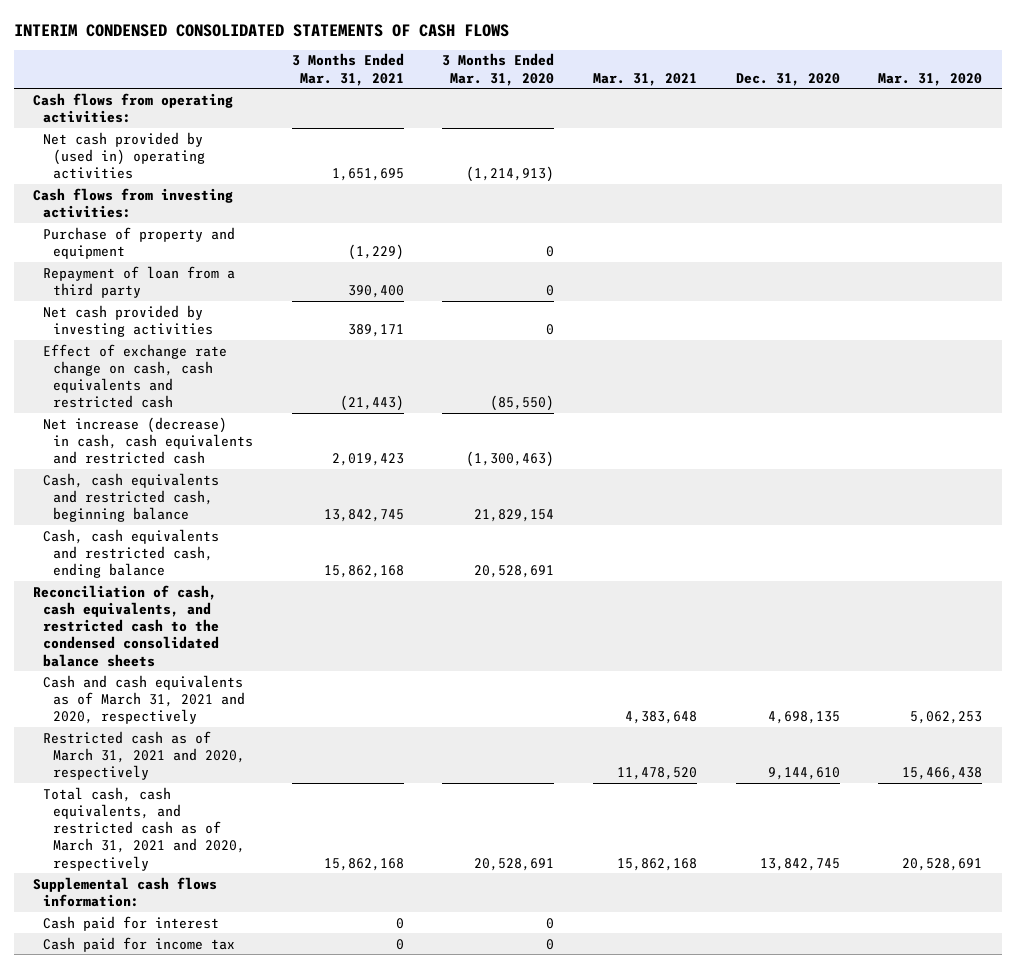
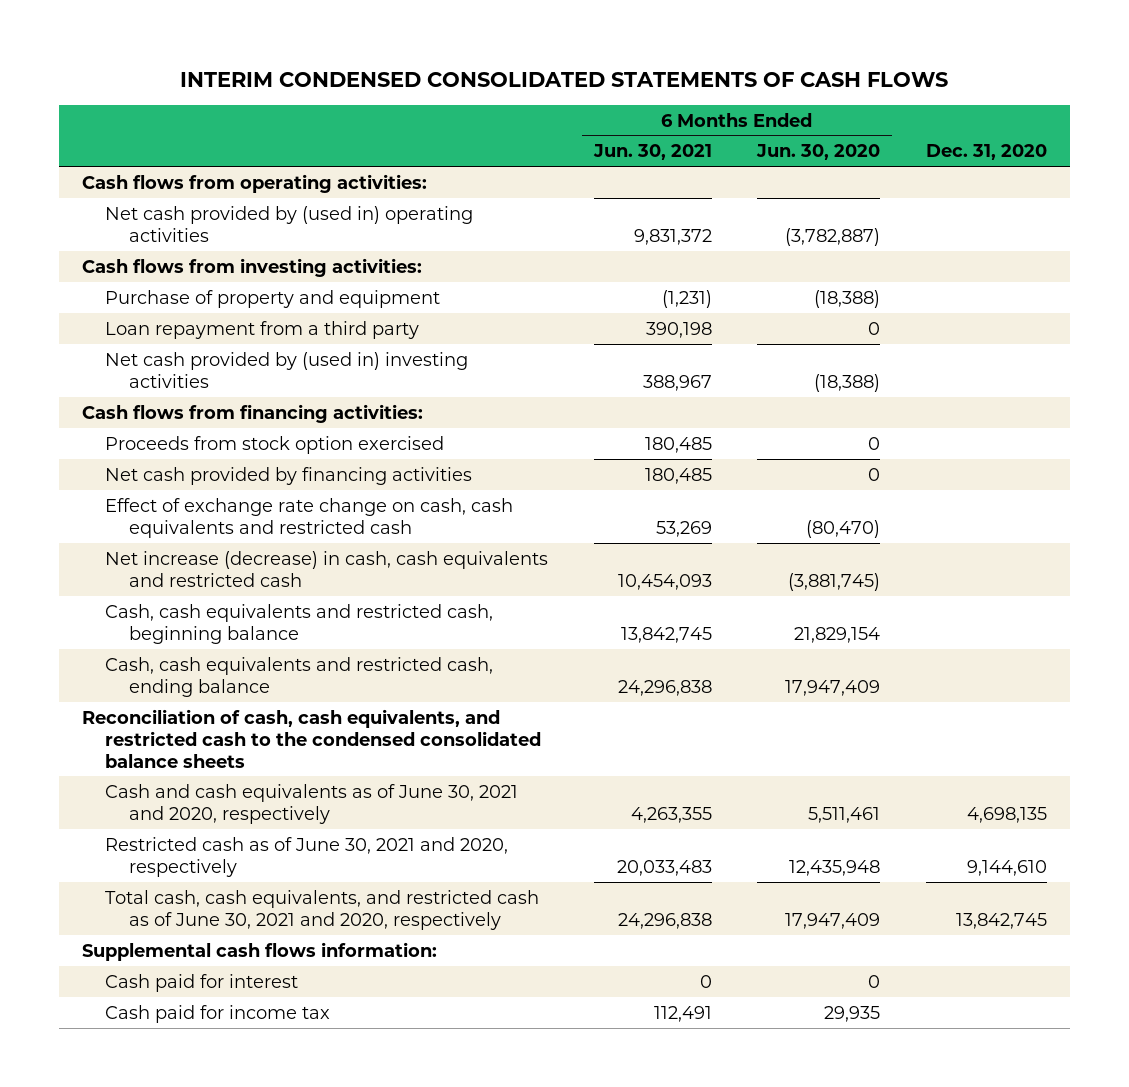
- | 3 Months Ended Mar. 31, 2021 | 3 Months Ended Mar. 31, 2020 | Mar. 31, 2021 | Dec. 31, 2020 | Mar. 31, 2020
+ | 6 Months Ended Jun. 30, 2021 | 6 Months Ended Jun. 30, 2020 | Dec. 31, 2020
- Repayment of loan from a third party | 390,400 | 0 | | |
- Net cash provided by investing activities | 389,171 | 0 | | |
+ Loan repayment from a third party | 390,198 | 0 |
+ Net cash provided by (used in) investing activities | 388,967 | (18,388) |
+ Cash flows from financing activities:
+ Proceeds from stock option exercised | 180,485 | 0 |
+ Net cash provided by financing activities | 180,485 | 0 |
- Cash and cash equivalents as of March 31, 2021 and 2020, respectively | | | 4,383,648 | 4,698,135 | 5,062,253
- Restricted cash as of March 31, 2021 and 2020, respectively | | | 11,478,520 | 9,144,610 | 15,466,438
- Total cash, cash equivalents, and restricted cash as of March 31, 2021 and 2020, respectively | 15,862,168 | 20,528,691 | 15,862,168 | 13,842,745 | 20,528,691
+ Cash and cash equivalents as of June 30, 2021 and 2020, respectively | 4,263,355 | 5,511,461 | 4,698,135
+ Restricted cash as of June 30, 2021 and 2020, respectively | 20,033,483 | 12,435,948 | 9,144,610
+ Total cash, cash equivalents, and restricted cash as of June 30, 2021 and 2020, respectively | 24,296,838 | 17,947,409 | 13,842,745

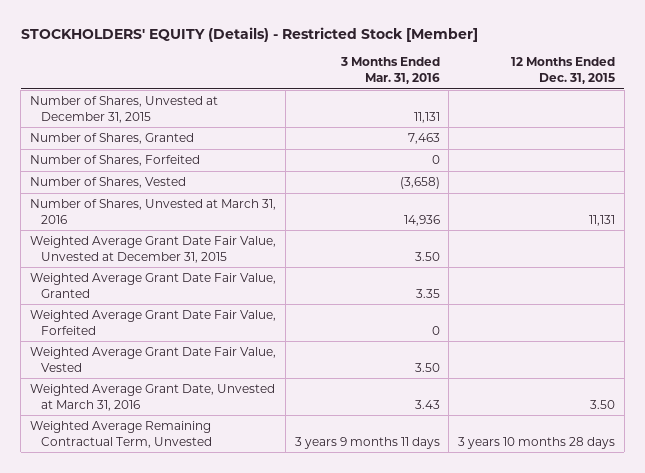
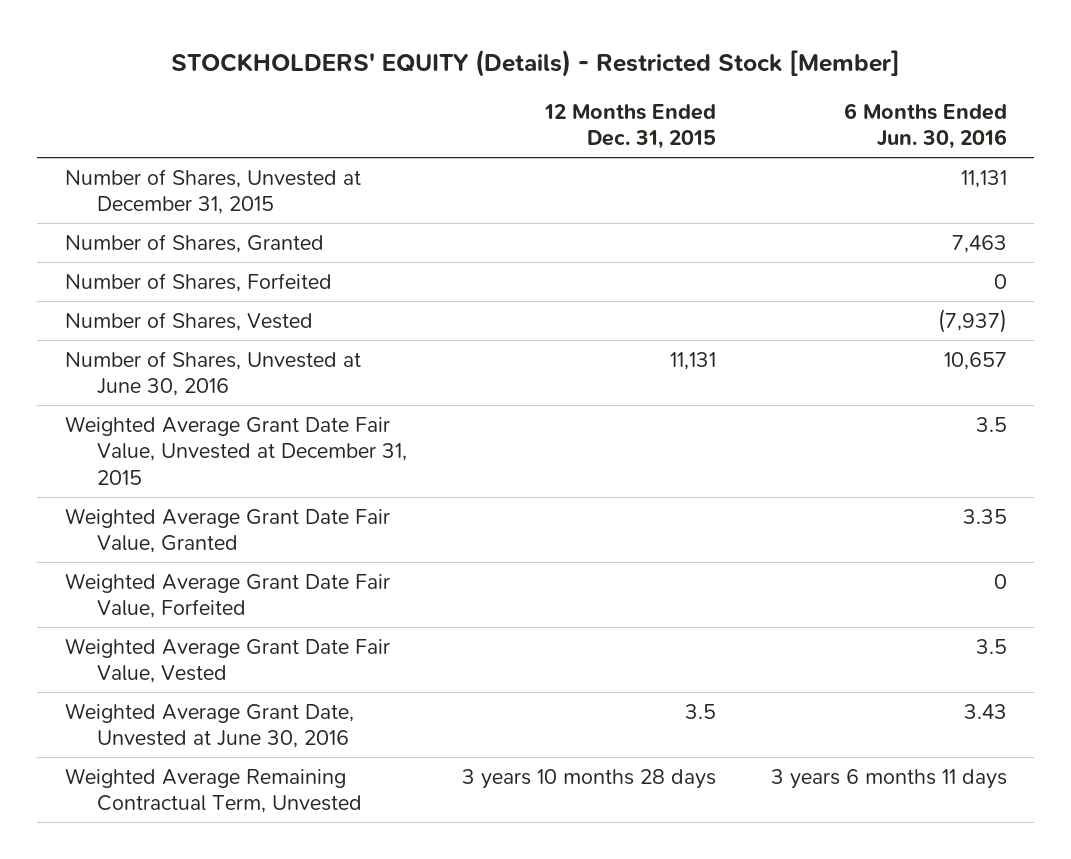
- | 3 Months Ended Mar. 31, 2016 | 12 Months Ended Dec. 31, 2015
+ | 12 Months Ended Dec. 31, 2015 | 6 Months Ended Jun. 30, 2016
- Number of Shares, Unvested at March 31, 2016 | 14,936 | 11,131
+ Number of Shares, Unvested at June 30, 2016 | 11,131 | 10,657
- Weighted Average Grant Date, Unvested at March 31, 2016 | 3.43 | 3.50
+ Weighted Average Grant Date, Unvested at June 30, 2016 | 3.5 | 3.43

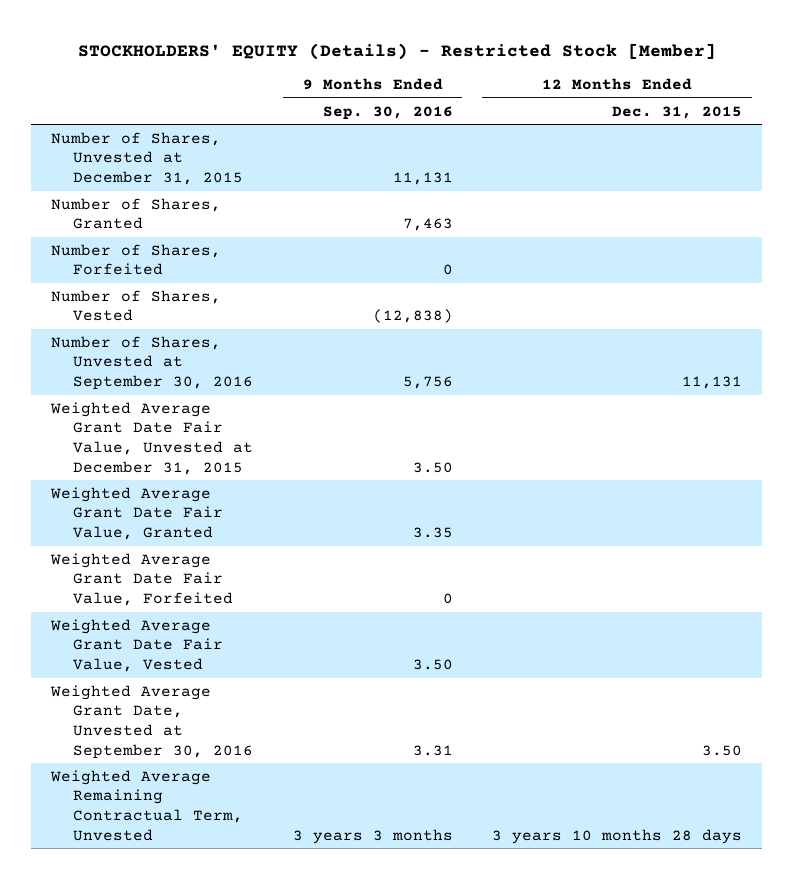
- | 12 Months Ended Dec. 31, 2015 | 6 Months Ended Jun. 30, 2016
+ | 9 Months Ended Sep. 30, 2016 | 12 Months Ended Dec. 31, 2015
- Number of Shares, Unvested at June 30, 2016 | 11,131 | 10,657
+ Number of Shares, Unvested at September 30, 2016 | 5,756 | 11,131
- Weighted Average Grant Date, Unvested at June 30, 2016 | 3.5 | 3.43
+ Weighted Average Grant Date, Unvested at September 30, 2016 | 3.31 | 3.50

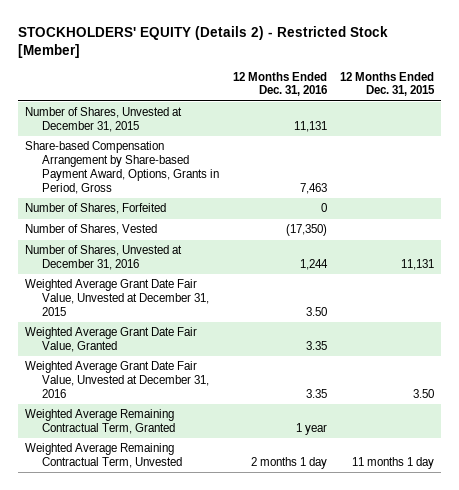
- STOCKHOLDERS' EQUITY (Details) - Restricted Stock [Member]
+ STOCKHOLDERS' EQUITY (Details 2) - Restricted Stock [Member]
- | 9 Months Ended Sep. 30, 2016 | 12 Months Ended Dec. 31, 2015
+ | 12 Months Ended Dec. 31, 2016 | 12 Months Ended Dec. 31, 2015
- Number of Shares, Granted | 7,463 |
+ Share-based Compensation Arrangement by Share-based Payment Award, Options, Grants in Period, Gross | 7,463 |
- Number of Shares, Unvested at September 30, 2016 | 5,756 | 11,131
+ Number of Shares, Unvested at December 31, 2016 | 1,244 | 11,131
- Weighted Average Grant Date Fair Value, Forfeited | 0 |
- Weighted Average Grant Date Fair Value, Vested | 3.50 |
- Weighted Average Grant Date, Unvested at September 30, 2016 | 3.31 | 3.50
- Weighted Average Remaining Contractual Term, Unvested | 3 years 3 months | 3 years 10 months 28 days
+ Weighted Average Grant Date Fair Value, Unvested at December 31, 2016 | 3.35 | 3.50
+ Weighted Average Remaining Contractual Term, Granted | 1 year |
+ Weighted Average Remaining Contractual Term, Unvested | 2 months 1 day | 11 months 1 day

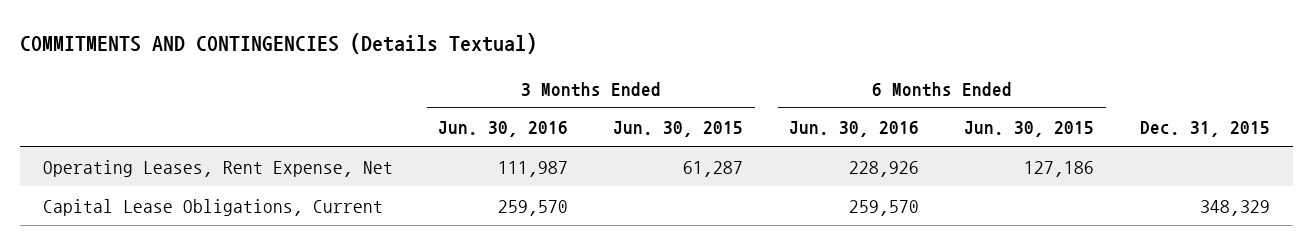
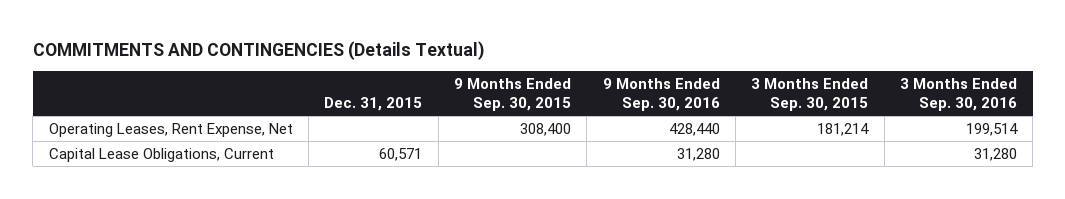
- | 3 Months Ended Jun. 30, 2016 | 3 Months Ended Jun. 30, 2015 | 6 Months Ended Jun. 30, 2016 | 6 Months Ended Jun. 30, 2015 | Dec. 31, 2015
+ | Dec. 31, 2015 | 9 Months Ended Sep. 30, 2015 | 9 Months Ended Sep. 30, 2016 | 3 Months Ended Sep. 30, 2015 | 3 Months Ended Sep. 30, 2016
- Capital Lease Obligations, Current | 259,570 | | 259,570 | | 348,329
+ Capital Lease Obligations, Current | 60,571 | | 31,280 | | 31,280

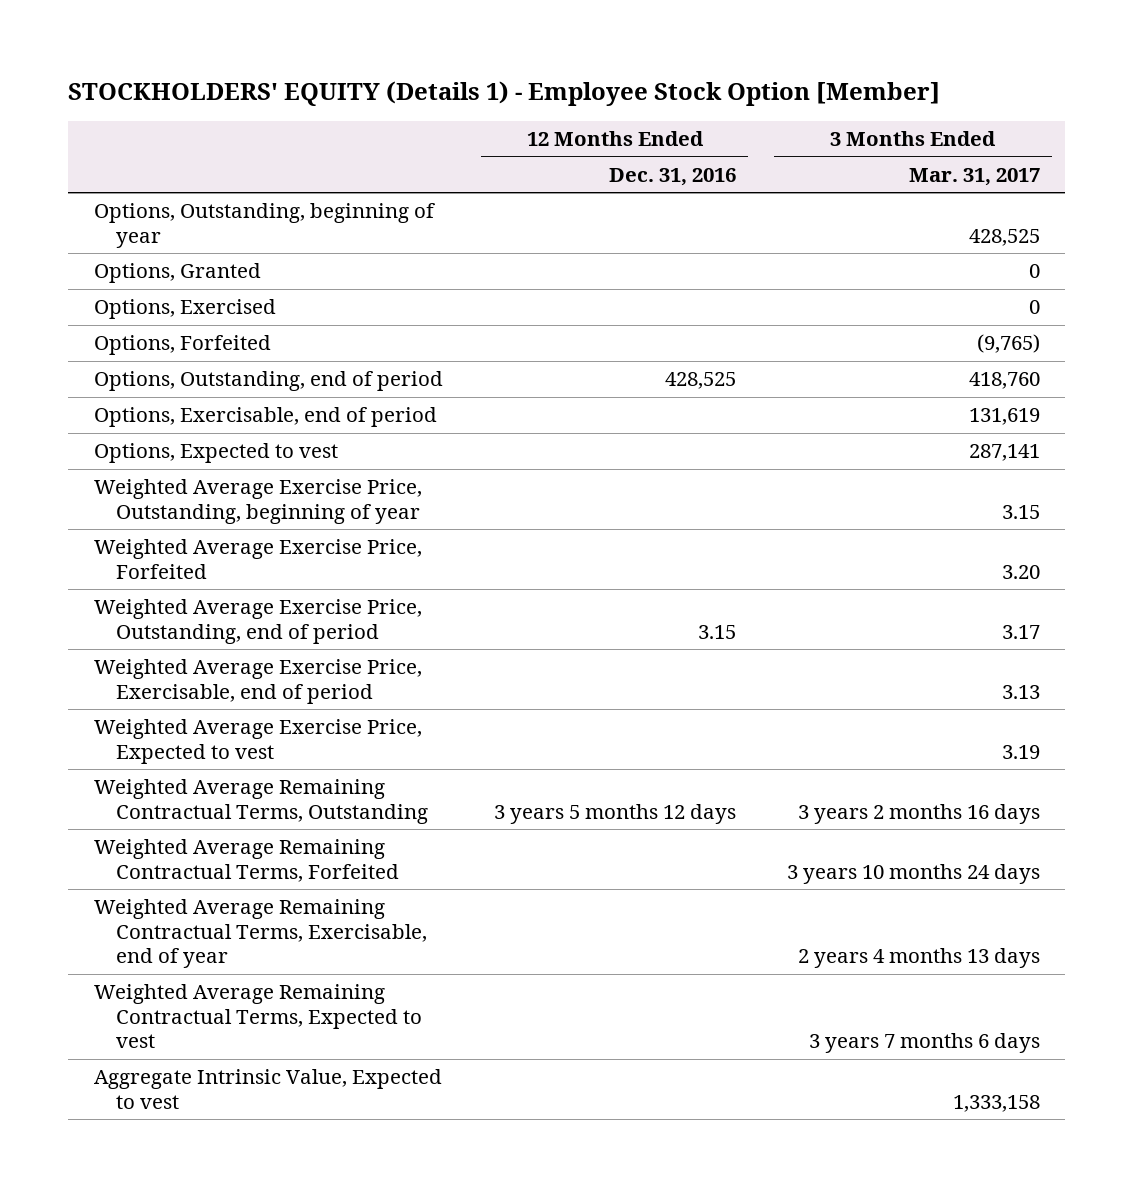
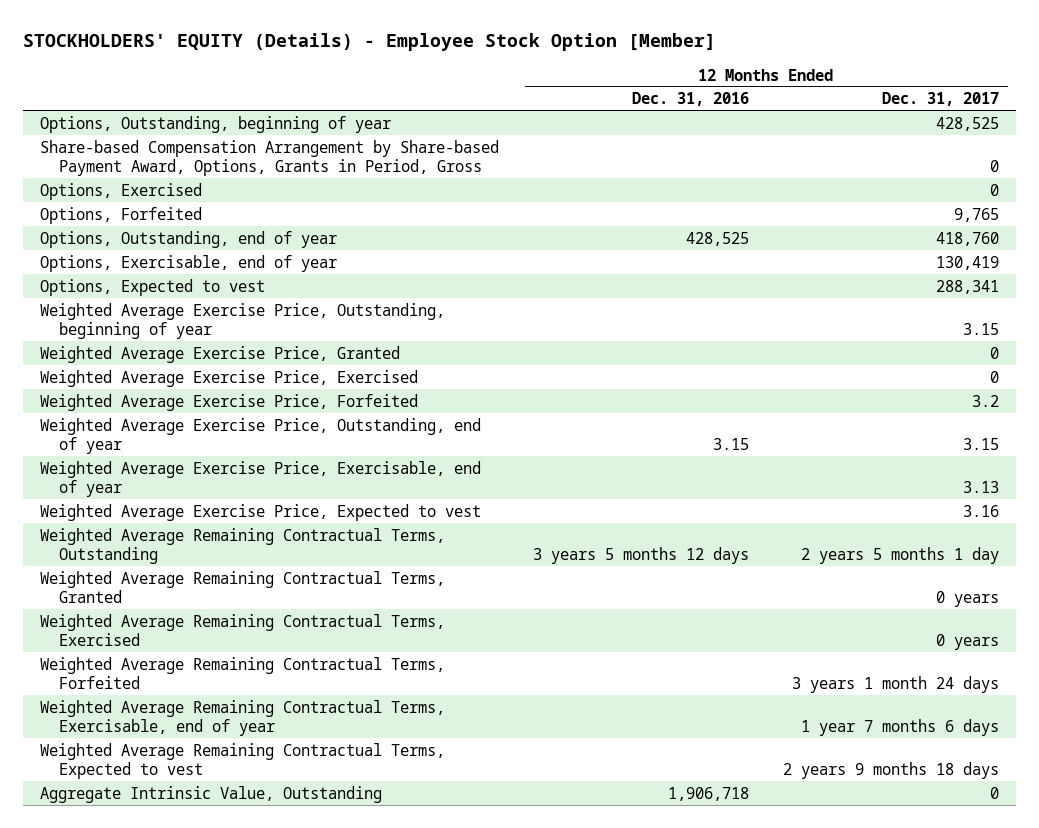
- STOCKHOLDERS' EQUITY (Details 1) - Employee Stock Option [Member]
+ STOCKHOLDERS' EQUITY (Details) - Employee Stock Option [Member]
- | 12 Months Ended Dec. 31, 2016 | 3 Months Ended Mar. 31, 2017
+ | 12 Months Ended Dec. 31, 2016 | 12 Months Ended Dec. 31, 2017
- Options, Granted | | 0
+ Share-based Compensation Arrangement by Share-based Payment Award, Options, Grants in Period, Gross | | 0
- Options, Outstanding, end of period | 428,525 | 418,760
- Options, Exercisable, end of period | | 131,619
+ Options, Outstanding, end of year | 428,525 | 418,760
+ Options, Exercisable, end of year | | 130,419
+ Weighted Average Exercise Price, Granted | | 0
+ Weighted Average Exercise Price, Exercised | | 0
- Weighted Average Exercise Price, Outstanding, end of period | 3.15 | 3.17
- Weighted Average Exercise Price, Exercisable, end of period | | 3.13
+ Weighted Average Exercise Price, Outstanding, end of year | 3.15 | 3.15
+ Weighted Average Exercise Price, Exercisable, end of year | | 3.13
+ Weighted Average Remaining Contractual Terms, Granted | | 0 years
+ Weighted Average Remaining Contractual Terms, Exercised | | 0 years
- Aggregate Intrinsic Value, Expected to vest | | 1,333,158
+ Aggregate Intrinsic Value, Outstanding | 1,906,718 | 0

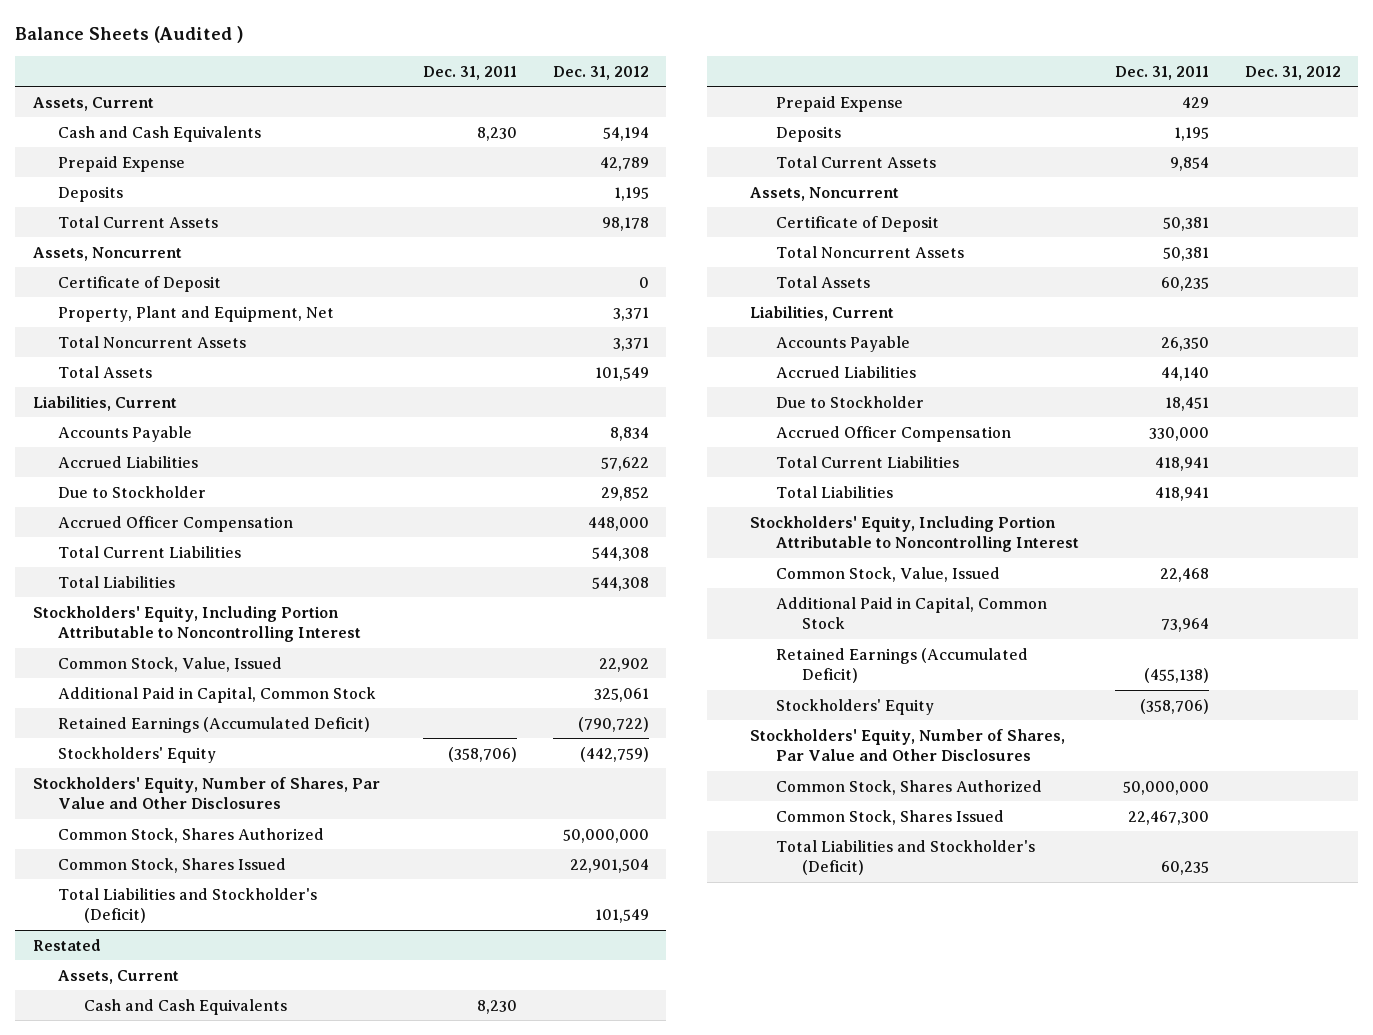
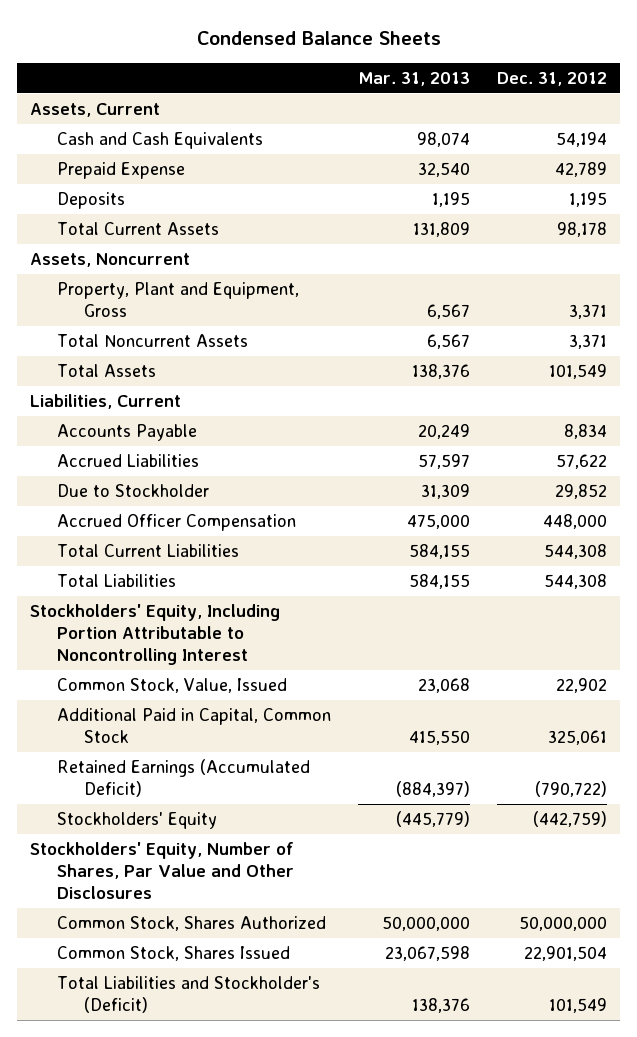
- Balance Sheets (Audited )
+ Condensed Balance Sheets
- | Dec. 31, 2011 | Dec. 31, 2012
+ | Mar. 31, 2013 | Dec. 31, 2012
- Certificate of Deposit | | 0
- Property, Plant and Equipment, Net | | 3,371
+ Property, Plant and Equipment, Gross | 6,567 | 3,371
- Restated
- Assets, Current
- Cash and Cash Equivalents | 8,230 |
- Prepaid Expense | 429 |
- Deposits | 1,195 |
- Total Current Assets | 9,854 |
- Assets, Noncurrent
- Certificate of Deposit | 50,381 |
- Total Noncurrent Assets | 50,381 |
- Total Assets | 60,235 |
- Liabilities, Current
- Accounts Payable | 26,350 |
- Accrued Liabilities | 44,140 |
- Due to Stockholder | 18,451 |
- Accrued Officer Compensation | 330,000 |
- Total Current Liabilities | 418,941 |
- Total Liabilities | 418,941 |
- Stockholders' Equity, Including Portion Attributable to Noncontrolling Interest
- Common Stock, Value, Issued | 22,468 |
- Additional Paid in Capital, Common Stock | 73,964 |
- Retained Earnings (Accumulated Deficit) | (455,138) |
- Stockholders' Equity | (358,706) |
- Stockholders' Equity, Number of Shares, Par Value and Other Disclosures
- Common Stock, Shares Authorized | 50,000,000 |
- Common Stock, Shares Issued | 22,467,300 |
- Total Liabilities and Stockholder's (Deficit) | 60,235 |

